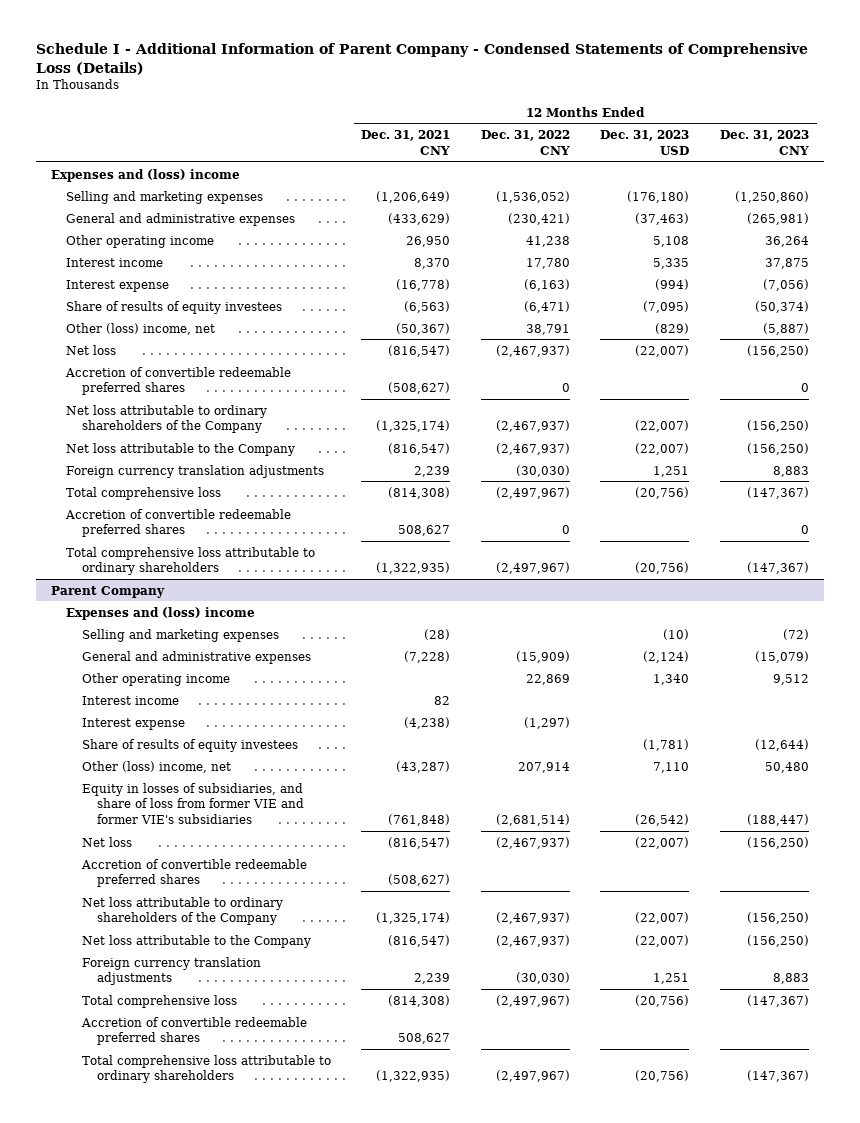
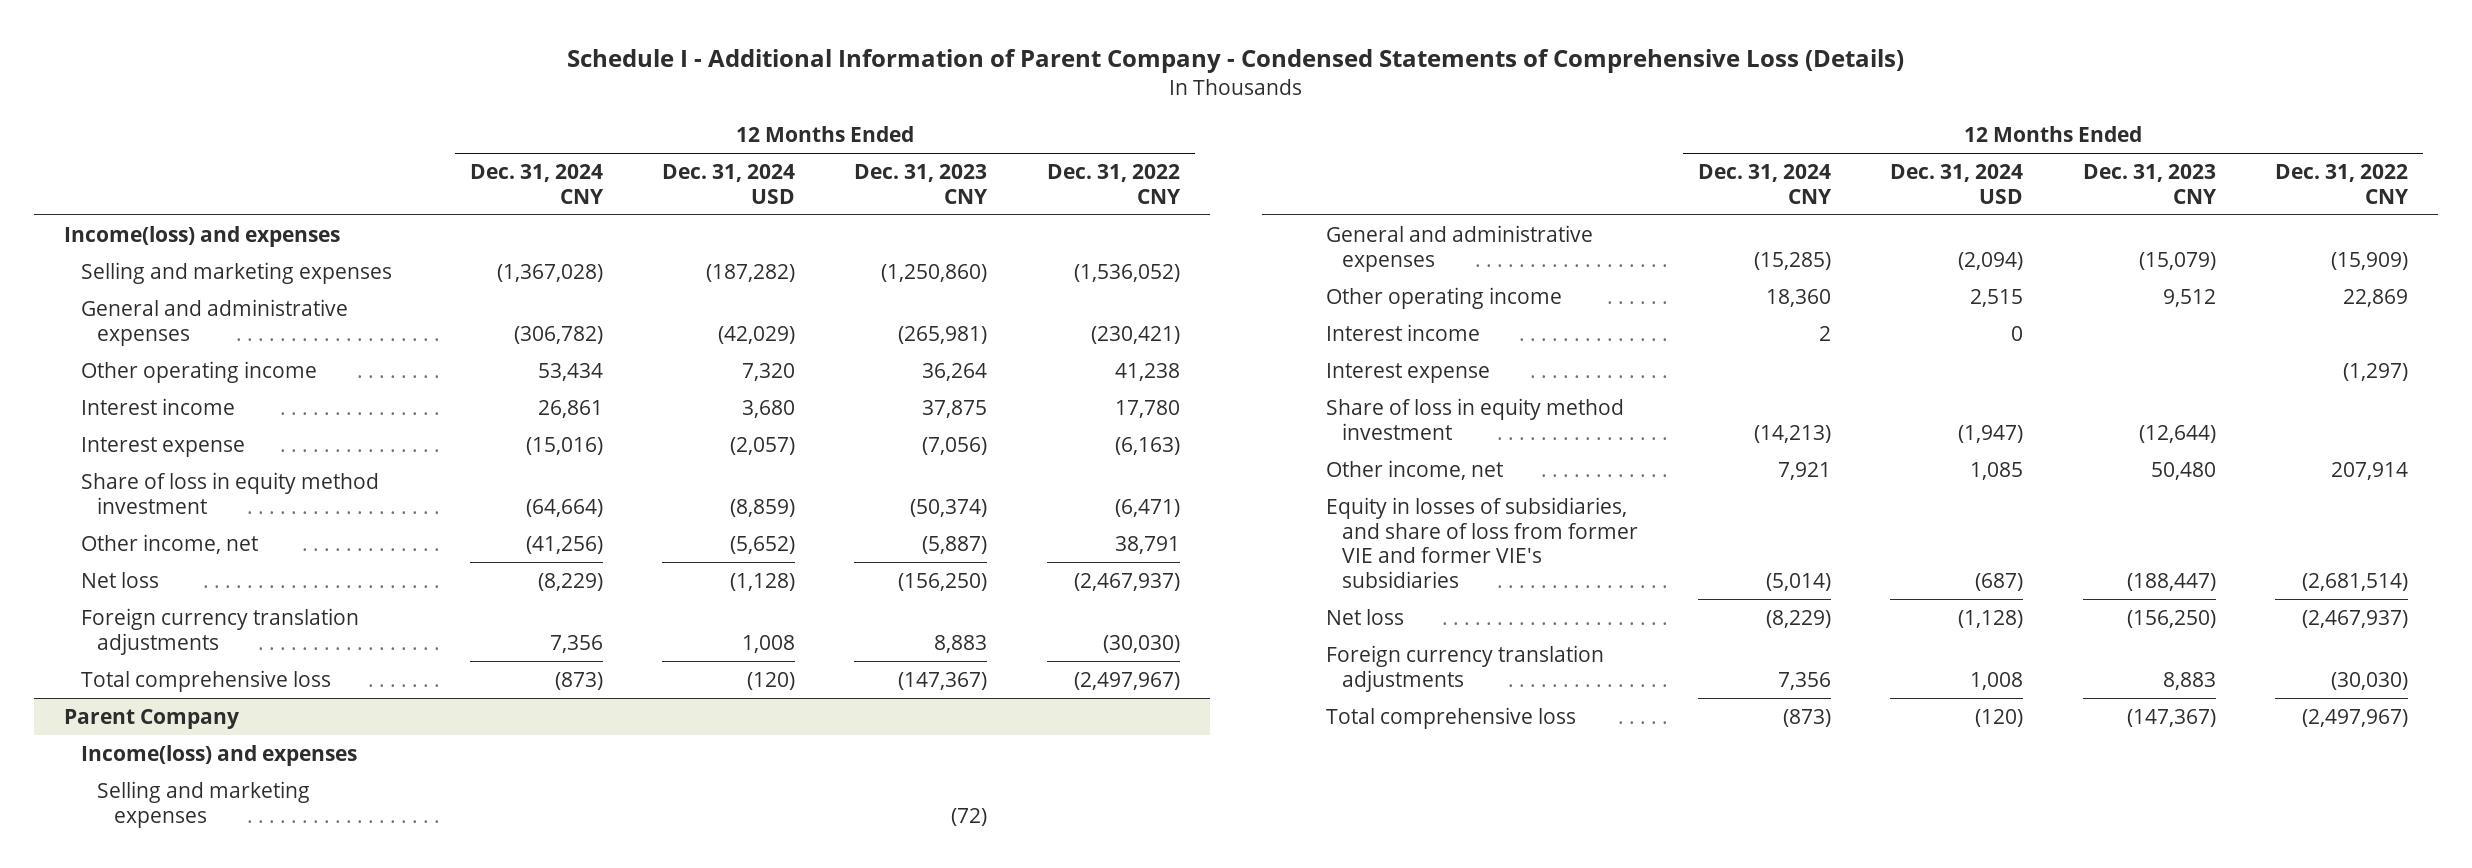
- | 12 Months Ended Dec. 31, 2021 CNY | 12 Months Ended Dec. 31, 2022 CNY | 12 Months Ended Dec. 31, 2023 USD | 12 Months Ended Dec. 31, 2023 CNY
+ | 12 Months Ended Dec. 31, 2024 CNY | 12 Months Ended Dec. 31, 2024 USD | 12 Months Ended Dec. 31, 2023 CNY | 12 Months Ended Dec. 31, 2022 CNY
- Expenses and (loss) income
+ Income(loss) and expenses
- Share of results of equity investees | (6,563) | (6,471) | (7,095) | (50,374)
- Other (loss) income, net | (50,367) | 38,791 | (829) | (5,887)
+ Share of loss in equity method investment | (64,664) | (8,859) | (50,374) | (6,471)
+ Other income, net | (41,256) | (5,652) | (5,887) | 38,791
- Accretion of convertible redeemable preferred shares | (508,627) | 0 | | 0
- Net loss attributable to ordinary shareholders of the Company | (1,325,174) | (2,467,937) | (22,007) | (156,250)
- Net loss attributable to the Company | (816,547) | (2,467,937) | (22,007) | (156,250)
- Accretion of convertible redeemable preferred shares | 508,627 | 0 | | 0
- Total comprehensive loss attributable to ordinary shareholders | (1,322,935) | (2,497,967) | (20,756) | (147,367)
@ Parent Company
- Expenses and (loss) income
+ Income(loss) and expenses
- Share of results of equity investees | | | (1,781) | (12,644)
- Other (loss) income, net | (43,287) | 207,914 | 7,110 | 50,480
+ Share of loss in equity method investment | (14,213) | (1,947) | (12,644) |
+ Other income, net | 7,921 | 1,085 | 50,480 | 207,914
- Accretion of convertible redeemable preferred shares | (508,627) | | |
- Net loss attributable to ordinary shareholders of the Company | (1,325,174) | (2,467,937) | (22,007) | (156,250)
- Net loss attributable to the Company | (816,547) | (2,467,937) | (22,007) | (156,250)
- Accretion of convertible redeemable preferred shares | 508,627 | | |
- Total comprehensive loss attributable to ordinary shareholders | (1,322,935) | (2,497,967) | (20,756) | (147,367)

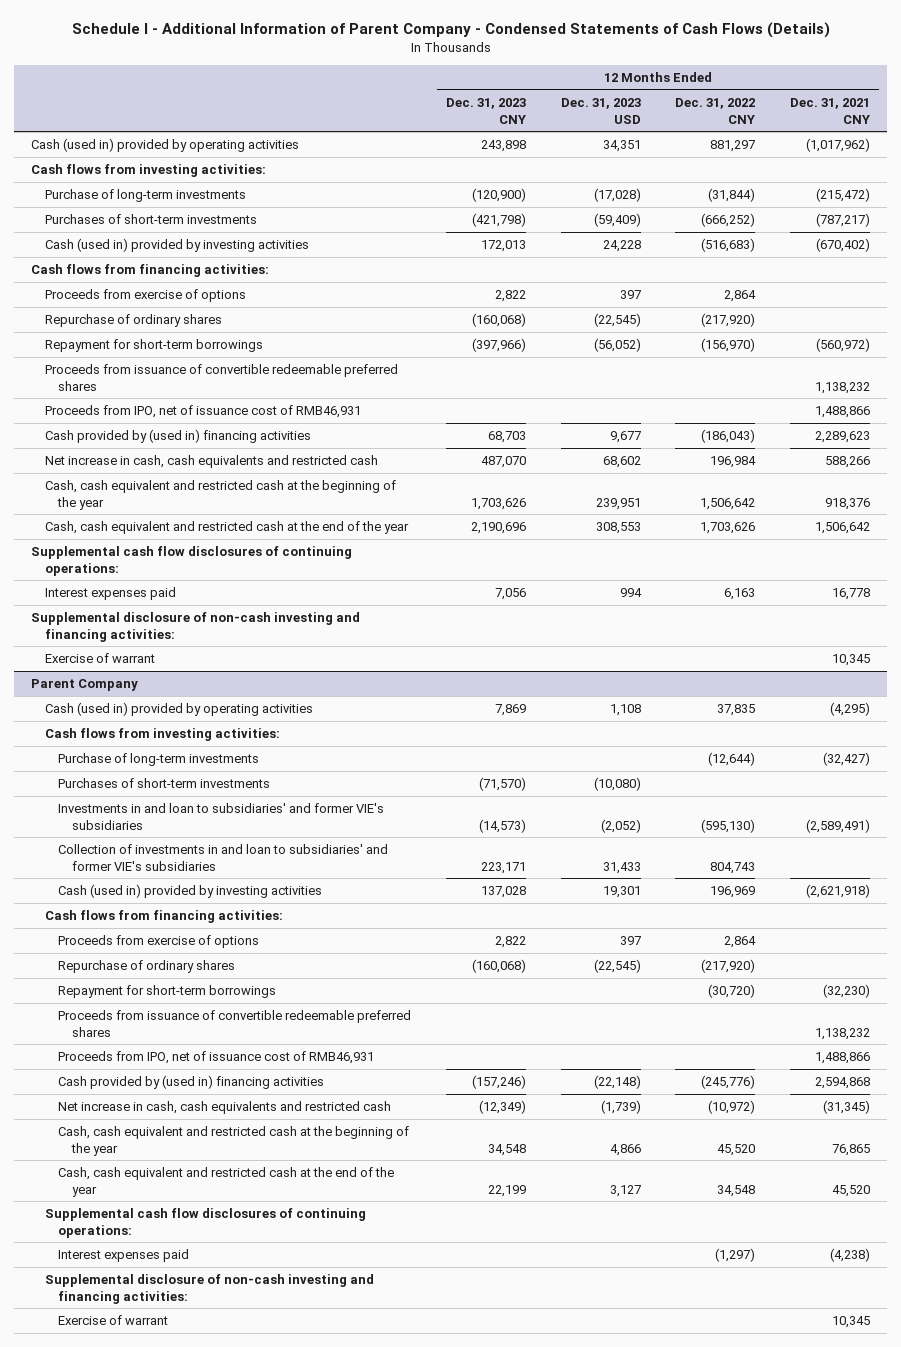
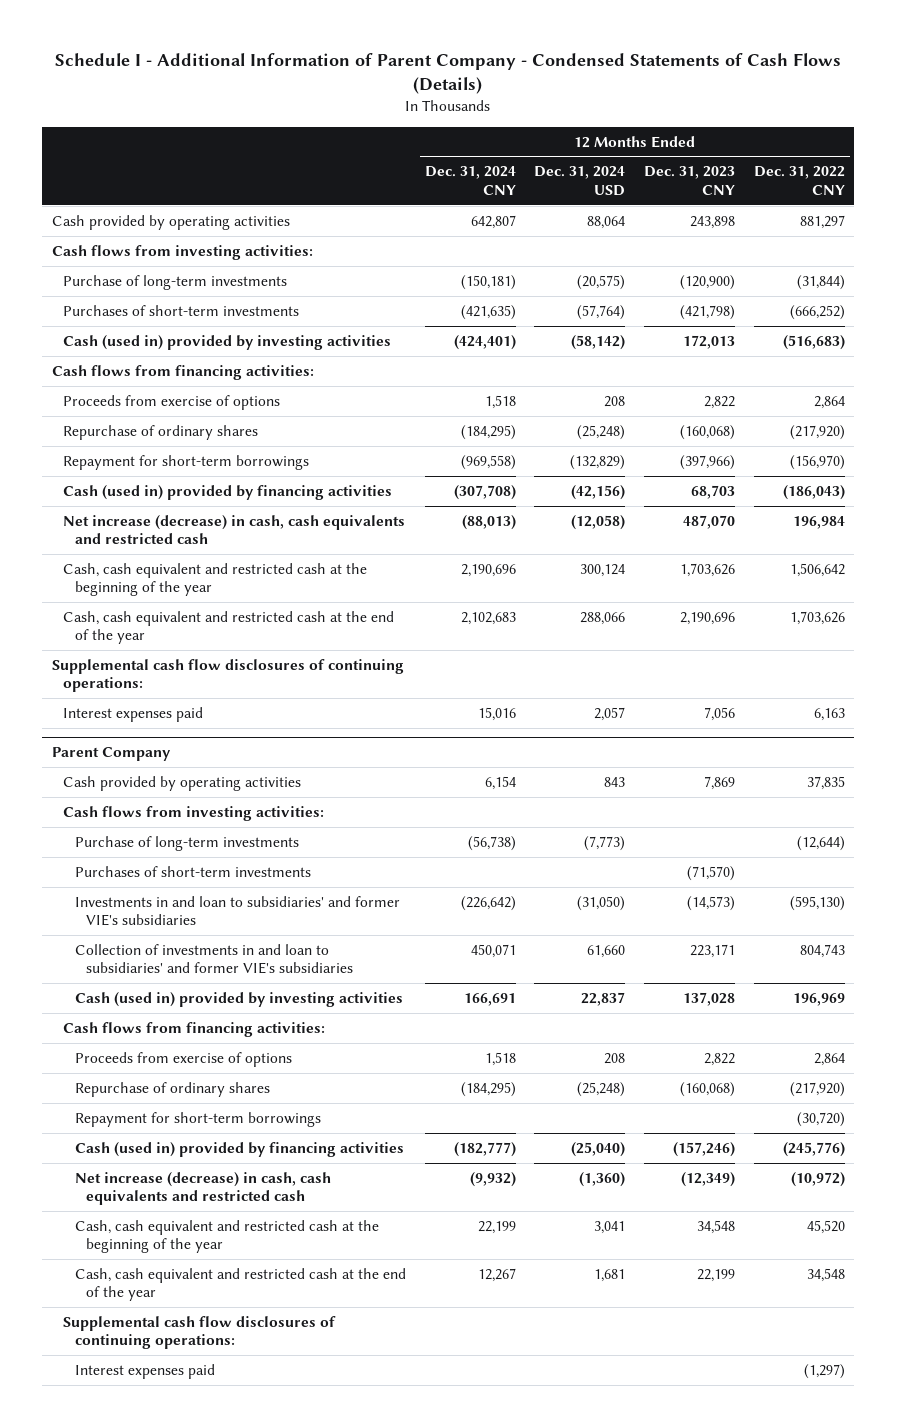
- | 12 Months Ended Dec. 31, 2023 CNY | 12 Months Ended Dec. 31, 2023 USD | 12 Months Ended Dec. 31, 2022 CNY | 12 Months Ended Dec. 31, 2021 CNY
+ | 12 Months Ended Dec. 31, 2024 CNY | 12 Months Ended Dec. 31, 2024 USD | 12 Months Ended Dec. 31, 2023 CNY | 12 Months Ended Dec. 31, 2022 CNY
- Cash (used in) provided by operating activities | 243,898 | 34,351 | 881,297 | (1,017,962)
+ Cash provided by operating activities | 642,807 | 88,064 | 243,898 | 881,297
- Proceeds from issuance of convertible redeemable preferred shares | | | | 1,138,232
- Proceeds from IPO, net of issuance cost of RMB46,931 | | | | 1,488,866
- Cash provided by (used in) financing activities | 68,703 | 9,677 | (186,043) | 2,289,623
- Net increase in cash, cash equivalents and restricted cash | 487,070 | 68,602 | 196,984 | 588,266
+ Cash (used in) provided by financing activities | (307,708) | (42,156) | 68,703 | (186,043)
+ Net increase (decrease) in cash, cash equivalents and restricted cash | (88,013) | (12,058) | 487,070 | 196,984
- Supplemental disclosure of non-cash investing and financing activities:
- Exercise of warrant | | | | 10,345
@ Parent Company
- Cash (used in) provided by operating activities | 7,869 | 1,108 | 37,835 | (4,295)
+ Cash provided by operating activities | 6,154 | 843 | 7,869 | 37,835
- Proceeds from issuance of convertible redeemable preferred shares | | | | 1,138,232
- Proceeds from IPO, net of issuance cost of RMB46,931 | | | | 1,488,866
- Cash provided by (used in) financing activities | (157,246) | (22,148) | (245,776) | 2,594,868
- Net increase in cash, cash equivalents and restricted cash | (12,349) | (1,739) | (10,972) | (31,345)
+ Cash (used in) provided by financing activities | (182,777) | (25,040) | (157,246) | (245,776)
+ Net increase (decrease) in cash, cash equivalents and restricted cash | (9,932) | (1,360) | (12,349) | (10,972)
- Supplemental disclosure of non-cash investing and financing activities:
- Exercise of warrant | | | | 10,345

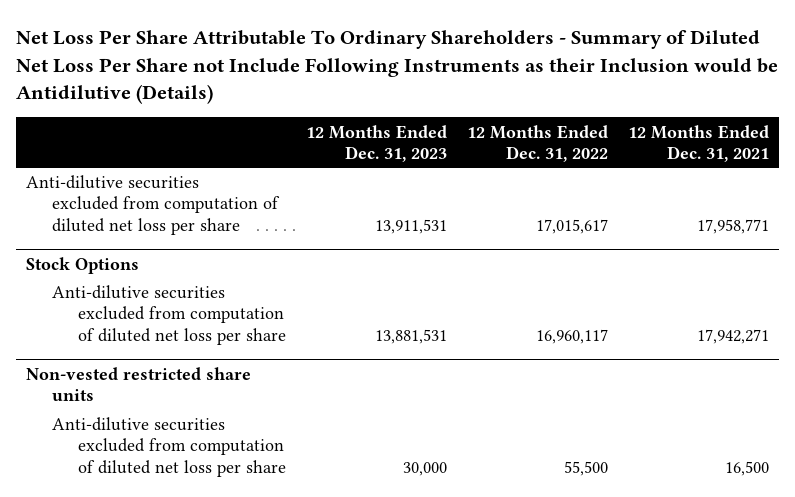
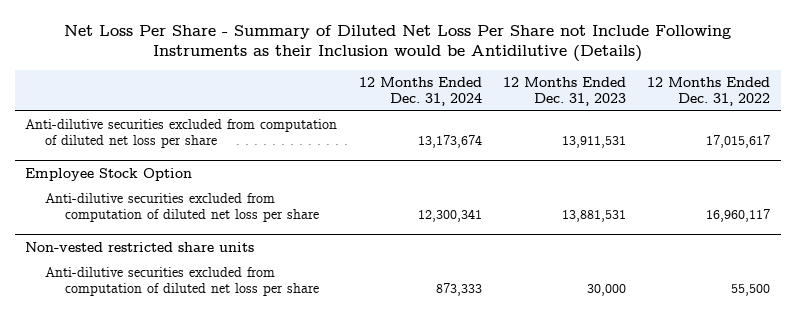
- Net Loss Per Share Attributable To Ordinary Shareholders - Summary of Diluted Net Loss Per Share not Include Following Instruments as their Inclusion would be Antidilutive (Details)
+ Net Loss Per Share - Summary of Diluted Net Loss Per Share not Include Following Instruments as their Inclusion would be Antidilutive (Details)
- | 12 Months Ended Dec. 31, 2023 | 12 Months Ended Dec. 31, 2022 | 12 Months Ended Dec. 31, 2021
+ | 12 Months Ended Dec. 31, 2024 | 12 Months Ended Dec. 31, 2023 | 12 Months Ended Dec. 31, 2022
- Stock Options
+ Employee Stock Option

